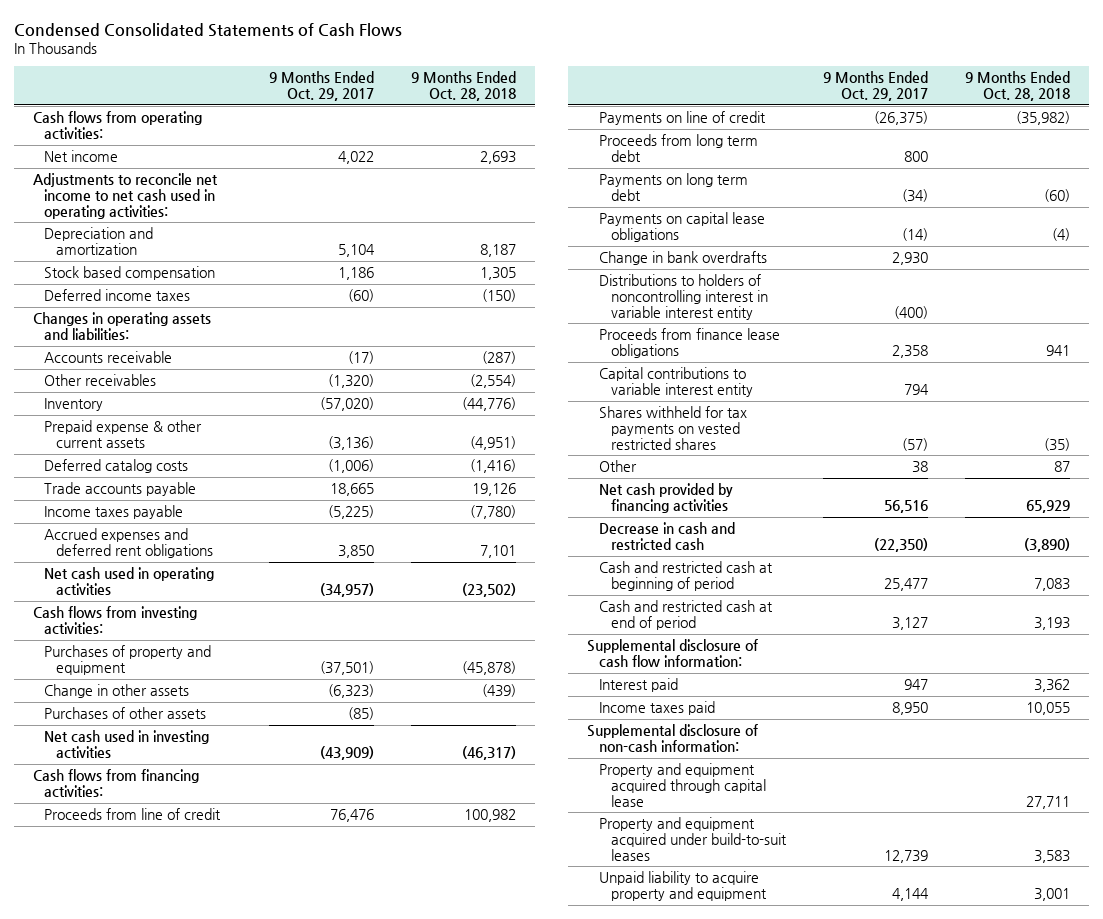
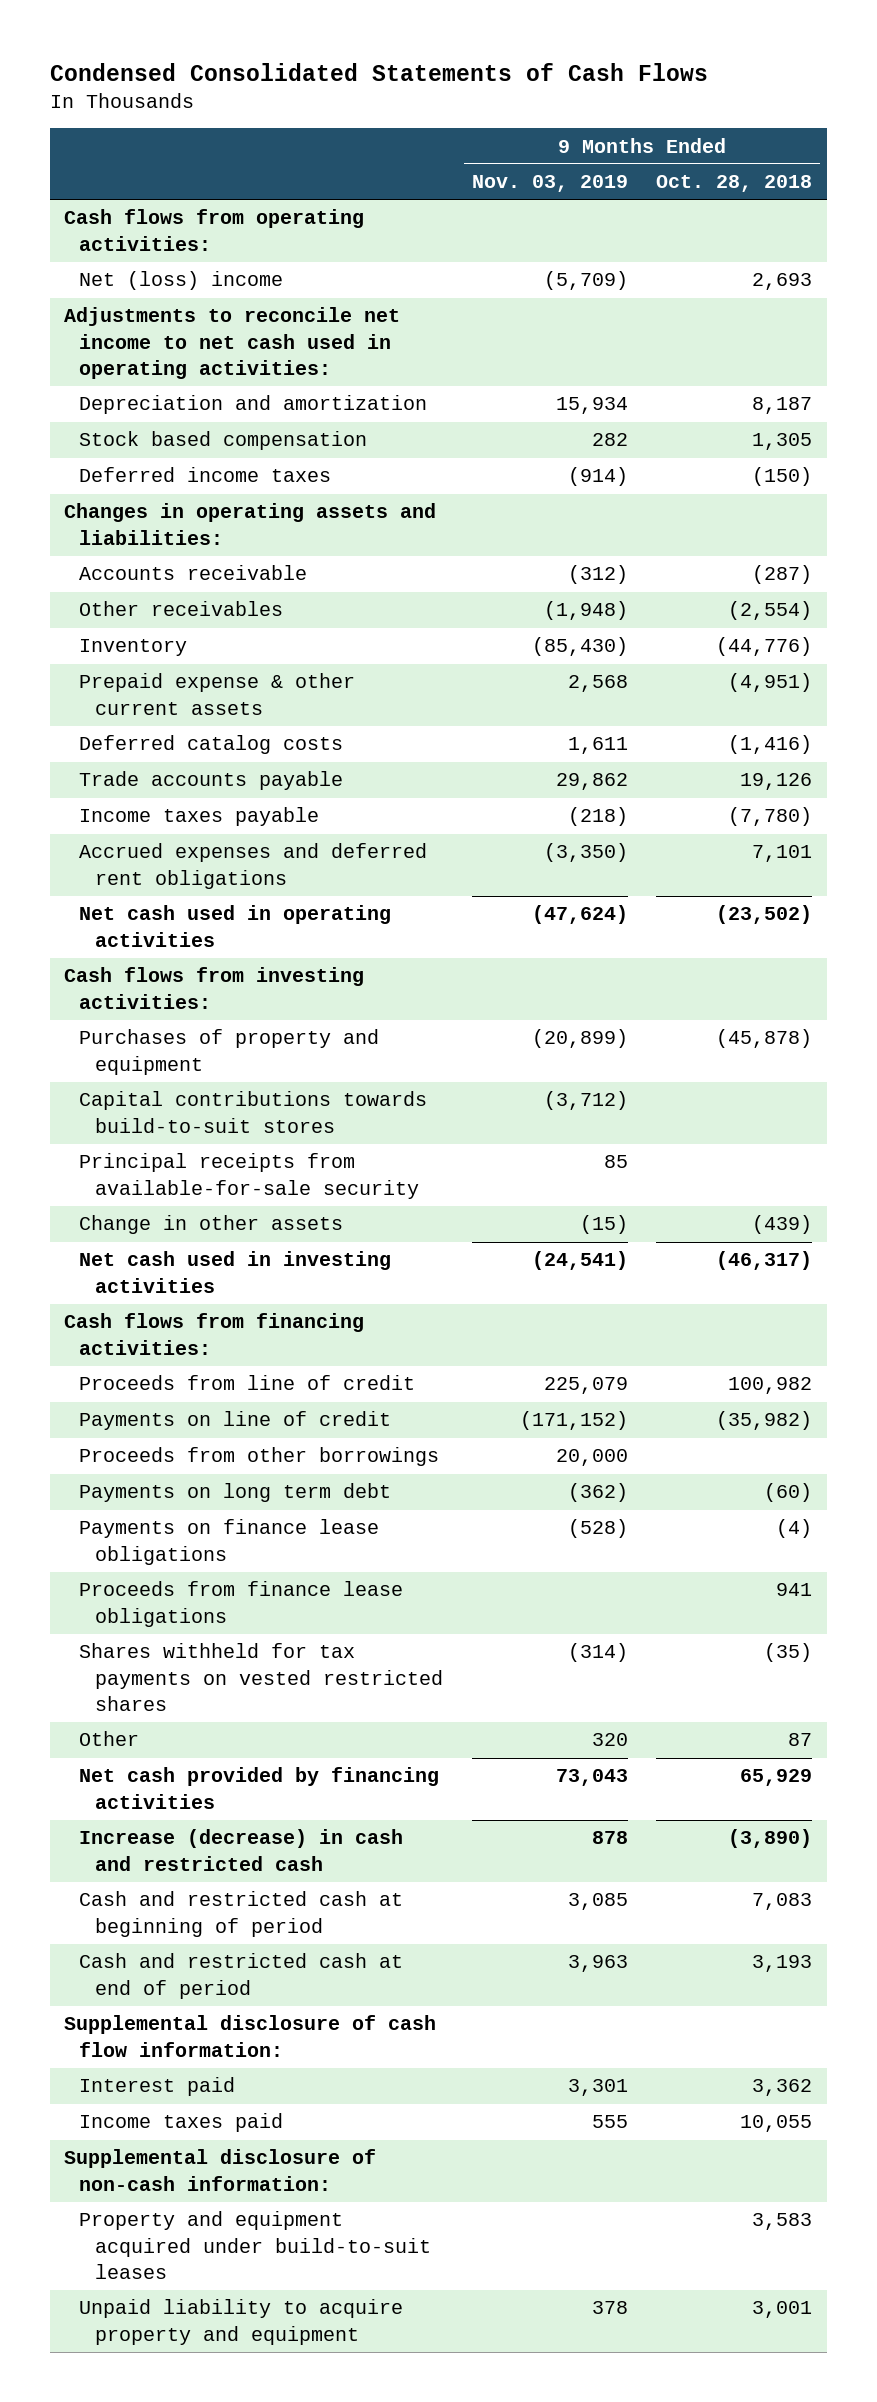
- | 9 Months Ended Oct. 29, 2017 | 9 Months Ended Oct. 28, 2018
+ | 9 Months Ended Nov. 03, 2019 | 9 Months Ended Oct. 28, 2018
- Net income | 4,022 | 2,693
+ Net (loss) income | (5,709) | 2,693
+ Capital contributions towards build-to-suit stores | (3,712) |
+ Principal receipts from available-for-sale security | 85 |
- Purchases of other assets | (85) |
- Proceeds from long term debt | 800 |
+ Proceeds from other borrowings | 20,000 |
- Payments on capital lease obligations | (14) | (4)
- Change in bank overdrafts | 2,930 |
- Distributions to holders of noncontrolling interest in variable interest entity | (400) |
+ Payments on finance lease obligations | (528) | (4)
- Capital contributions to variable interest entity | 794 |
- Decrease in cash and restricted cash | (22,350) | (3,890)
+ Increase (decrease) in cash and restricted cash | 878 | (3,890)
- Property and equipment acquired through capital lease | | 27,711

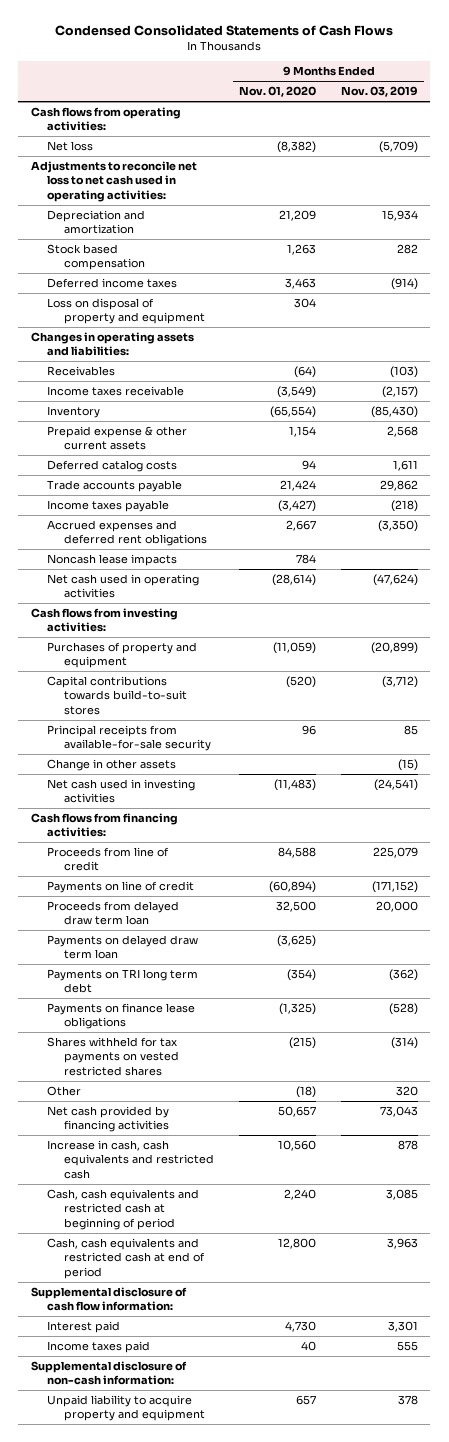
- | 9 Months Ended Nov. 03, 2019 | 9 Months Ended Oct. 28, 2018
+ | 9 Months Ended Nov. 01, 2020 | 9 Months Ended Nov. 03, 2019
- Net (loss) income | (5,709) | 2,693
- Adjustments to reconcile net income to net cash used in operating activities:
+ Net loss | (8,382) | (5,709)
+ Adjustments to reconcile net loss to net cash used in operating activities:
+ Loss on disposal of property and equipment | 304 |
- Accounts receivable | (312) | (287)
- Other receivables | (1,948) | (2,554)
+ Receivables | (64) | (103)
+ Income taxes receivable | (3,549) | (2,157)
+ Noncash lease impacts | 784 |
- Proceeds from other borrowings | 20,000 |
- Payments on long term debt | (362) | (60)
+ Proceeds from delayed draw term loan | 32,500 | 20,000
+ Payments on delayed draw term loan | (3,625) |
+ Payments on TRI long term debt | (354) | (362)
- Proceeds from finance lease obligations | | 941
- Increase (decrease) in cash and restricted cash | 878 | (3,890)
- Cash and restricted cash at beginning of period | 3,085 | 7,083
- Cash and restricted cash at end of period | 3,963 | 3,193
+ Increase in cash, cash equivalents and restricted cash | 10,560 | 878
+ Cash, cash equivalents and restricted cash at beginning of period | 2,240 | 3,085
+ Cash, cash equivalents and restricted cash at end of period | 12,800 | 3,963
- Property and equipment acquired under build-to-suit leases | | 3,583

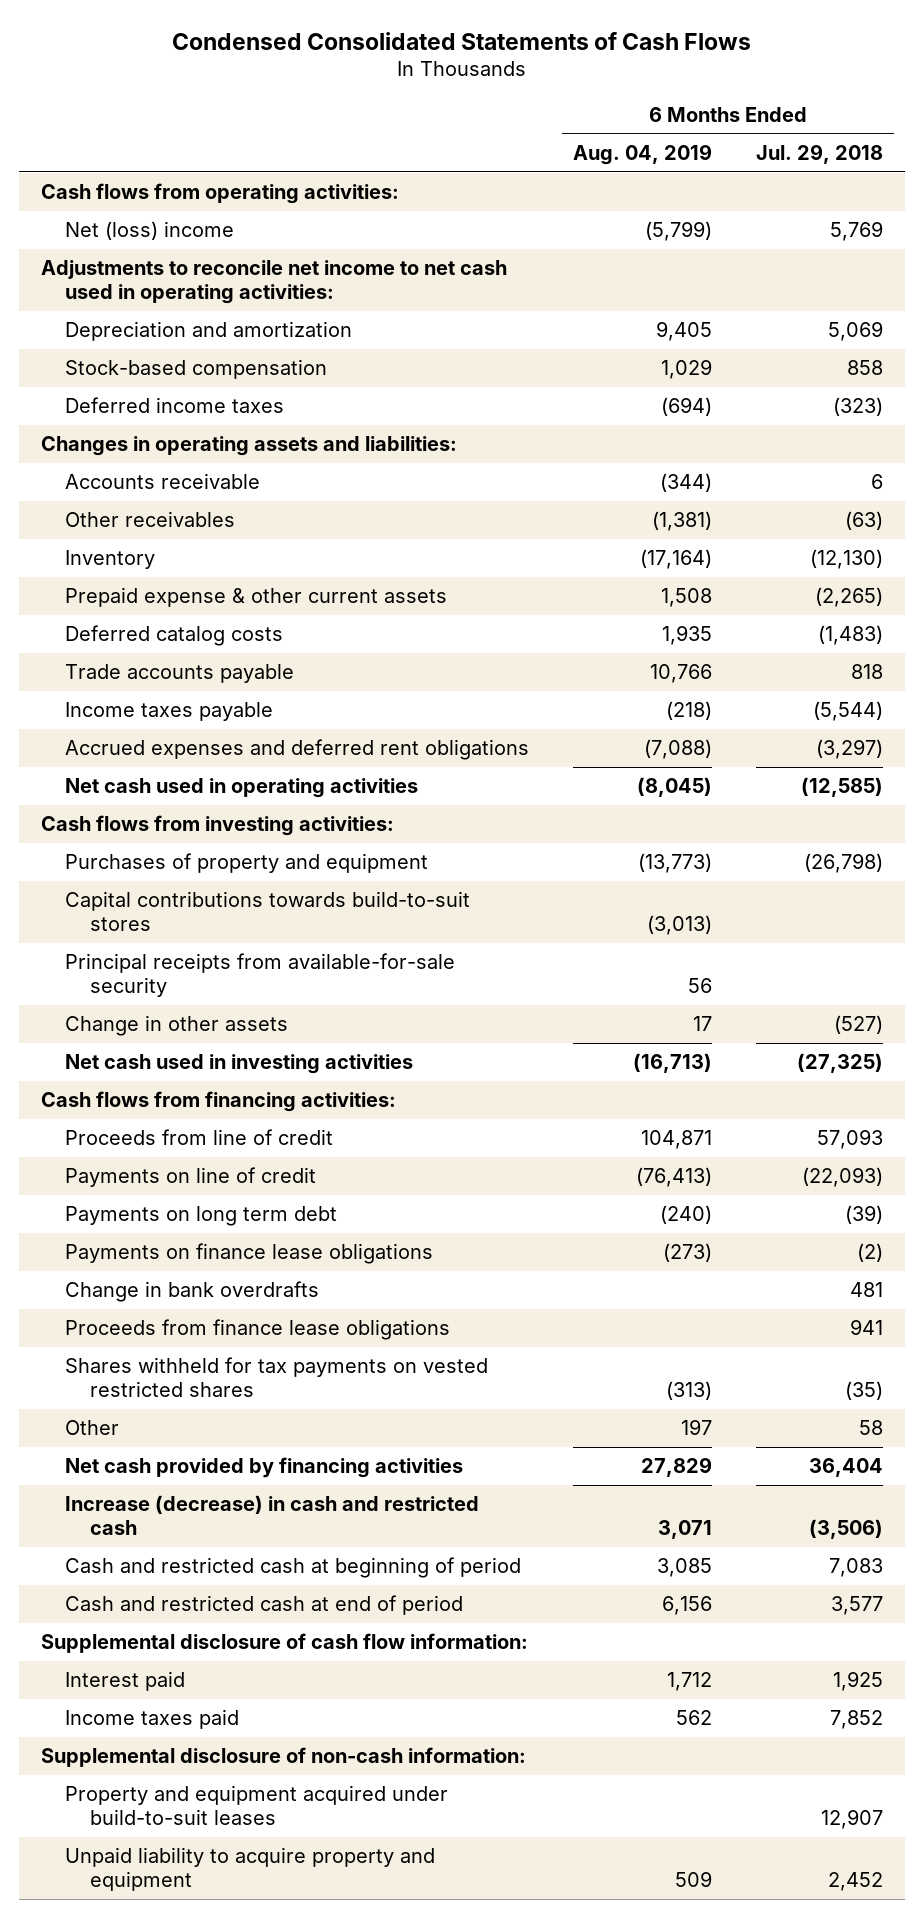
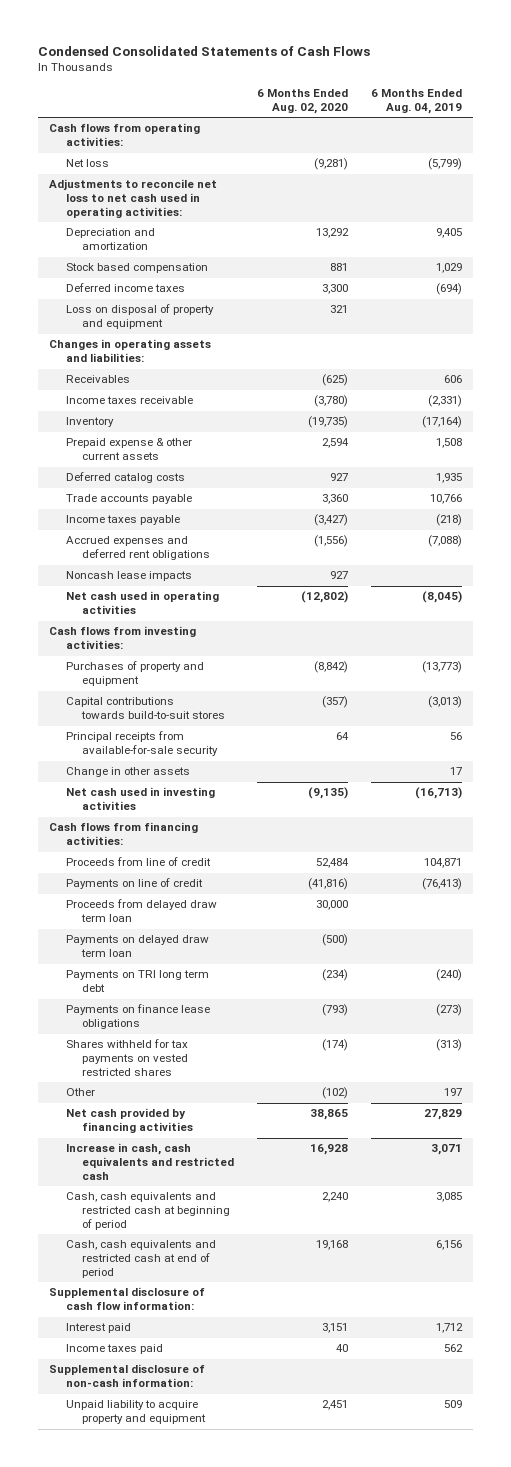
- | 6 Months Ended Aug. 04, 2019 | 6 Months Ended Jul. 29, 2018
+ | 6 Months Ended Aug. 02, 2020 | 6 Months Ended Aug. 04, 2019
- Net (loss) income | (5,799) | 5,769
- Adjustments to reconcile net income to net cash used in operating activities:
+ Net loss | (9,281) | (5,799)
+ Adjustments to reconcile net loss to net cash used in operating activities:
- Stock-based compensation | 1,029 | 858
+ Stock based compensation | 881 | 1,029
+ Loss on disposal of property and equipment | 321 |
- Accounts receivable | (344) | 6
- Other receivables | (1,381) | (63)
+ Receivables | (625) | 606
+ Income taxes receivable | (3,780) | (2,331)
+ Noncash lease impacts | 927 |
- Payments on long term debt | (240) | (39)
+ Proceeds from delayed draw term loan | 30,000 |
+ Payments on delayed draw term loan | (500) |
+ Payments on TRI long term debt | (234) | (240)
- Change in bank overdrafts | | 481
- Proceeds from finance lease obligations | | 941
- Increase (decrease) in cash and restricted cash | 3,071 | (3,506)
- Cash and restricted cash at beginning of period | 3,085 | 7,083
- Cash and restricted cash at end of period | 6,156 | 3,577
+ Increase in cash, cash equivalents and restricted cash | 16,928 | 3,071
+ Cash, cash equivalents and restricted cash at beginning of period | 2,240 | 3,085
+ Cash, cash equivalents and restricted cash at end of period | 19,168 | 6,156
- Property and equipment acquired under build-to-suit leases | | 12,907

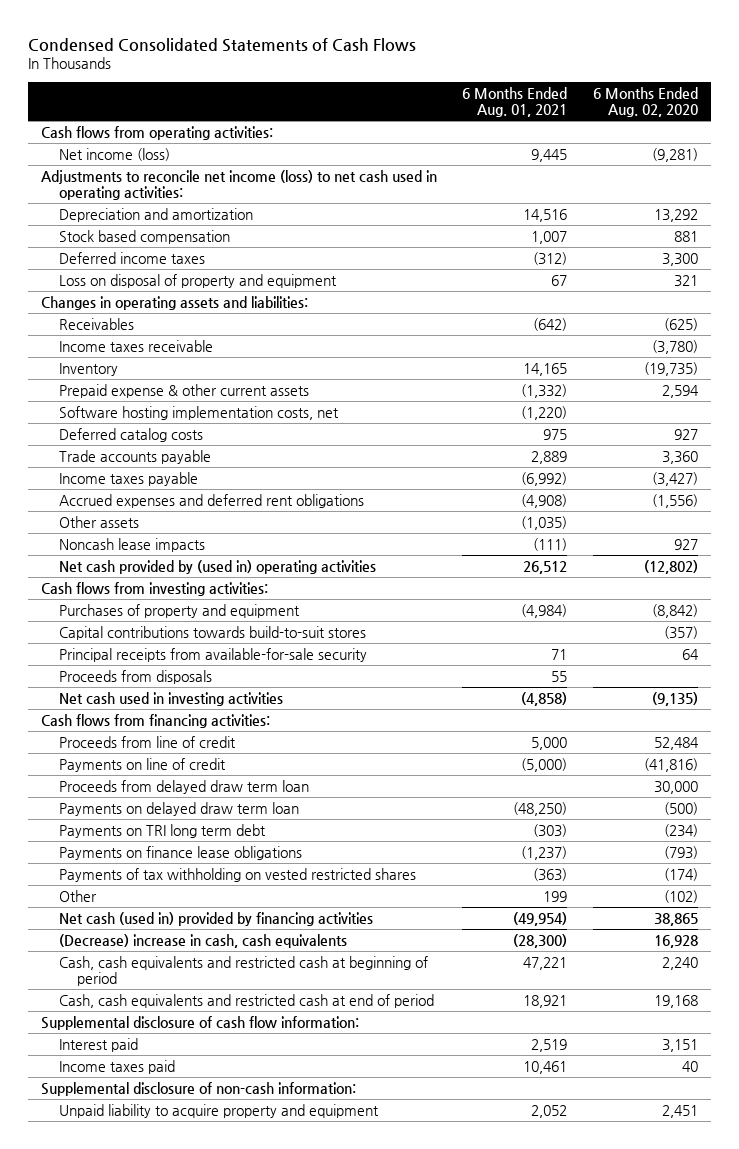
- | 6 Months Ended Aug. 02, 2020 | 6 Months Ended Aug. 04, 2019
+ | 6 Months Ended Aug. 01, 2021 | 6 Months Ended Aug. 02, 2020
- Net loss | (9,281) | (5,799)
- Adjustments to reconcile net loss to net cash used in operating activities:
+ Net income (loss) | 9,445 | (9,281)
+ Adjustments to reconcile net income (loss) to net cash used in operating activities:
+ Software hosting implementation costs, net | (1,220) |
+ Other assets | (1,035) |
- Net cash used in operating activities | (12,802) | (8,045)
+ Net cash provided by (used in) operating activities | 26,512 | (12,802)
- Change in other assets | | 17
+ Proceeds from disposals | 55 |
- Shares withheld for tax payments on vested restricted shares | (174) | (313)
+ Payments of tax withholding on vested restricted shares | (363) | (174)
- Net cash provided by financing activities | 38,865 | 27,829
- Increase in cash, cash equivalents and restricted cash | 16,928 | 3,071
+ Net cash (used in) provided by financing activities | (49,954) | 38,865
+ (Decrease) increase in cash, cash equivalents | (28,300) | 16,928

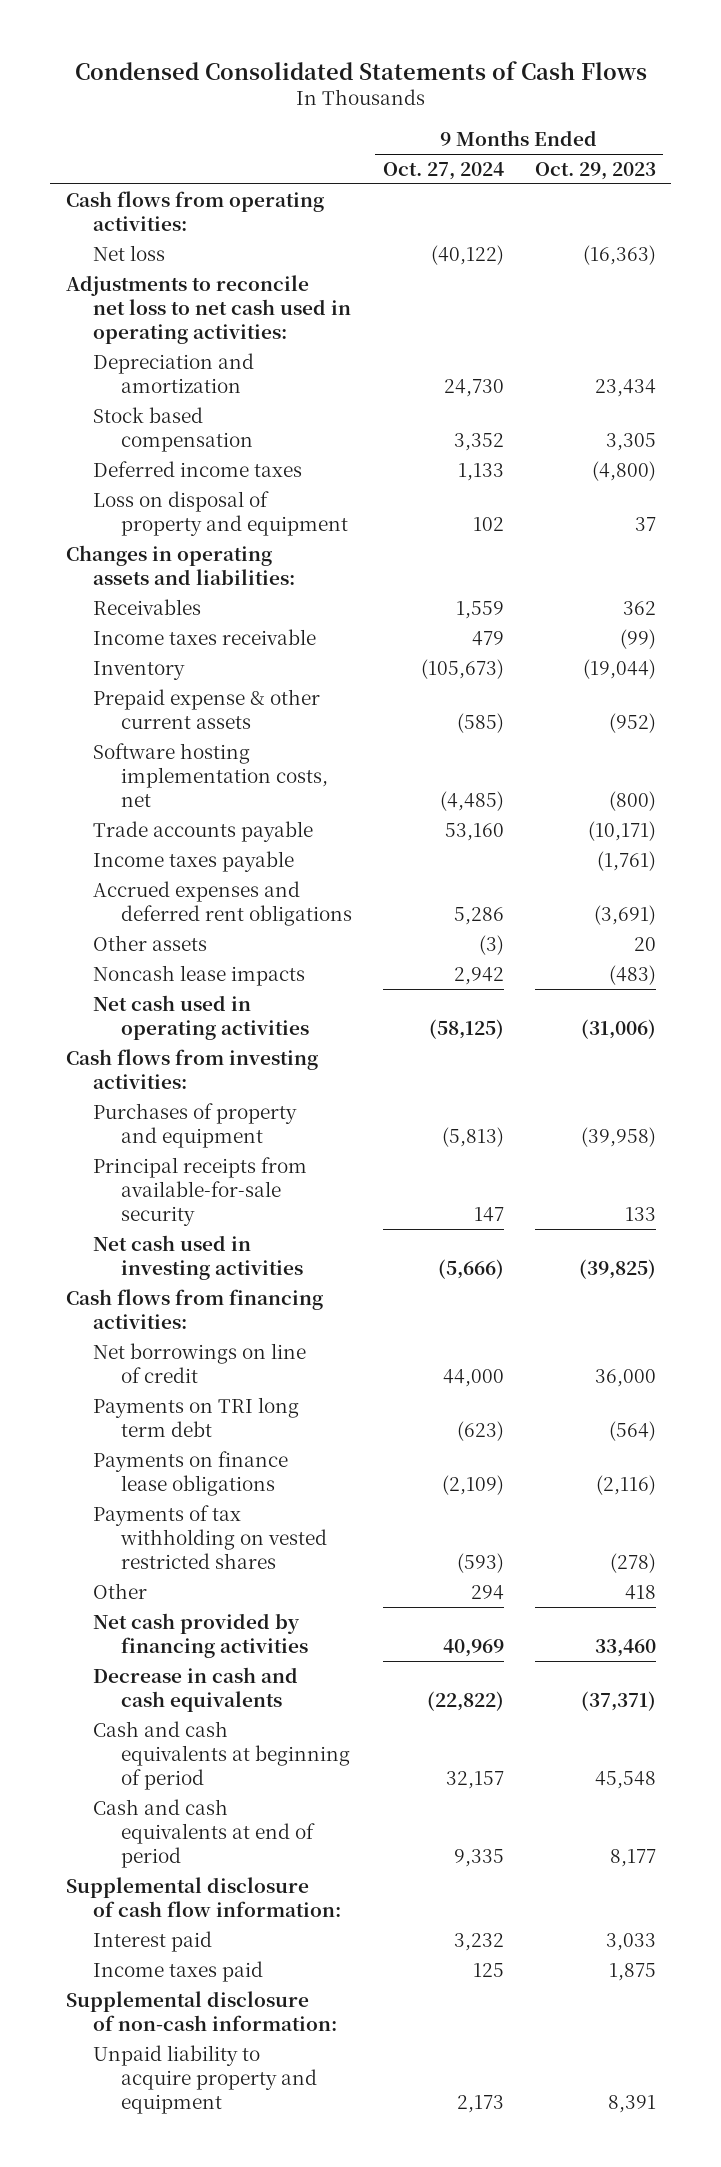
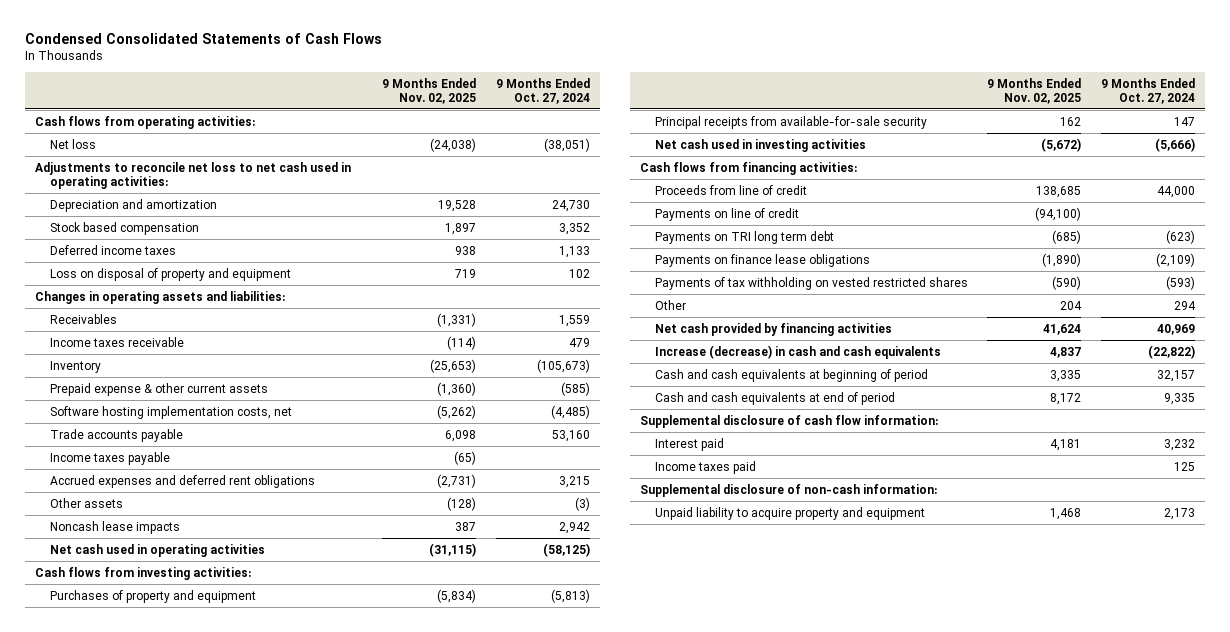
- | 9 Months Ended Oct. 27, 2024 | 9 Months Ended Oct. 29, 2023
+ | 9 Months Ended Nov. 02, 2025 | 9 Months Ended Oct. 27, 2024
- Net loss | (40,122) | (16,363)
+ Net loss | (24,038) | (38,051)
- Accrued expenses and deferred rent obligations | 5,286 | (3,691)
+ Accrued expenses and deferred rent obligations | (2,731) | 3,215
- Net borrowings on line of credit | 44,000 | 36,000
+ Proceeds from line of credit | 138,685 | 44,000
+ Payments on line of credit | (94,100) |
- Decrease in cash and cash equivalents | (22,822) | (37,371)
+ Increase (decrease) in cash and cash equivalents | 4,837 | (22,822)

